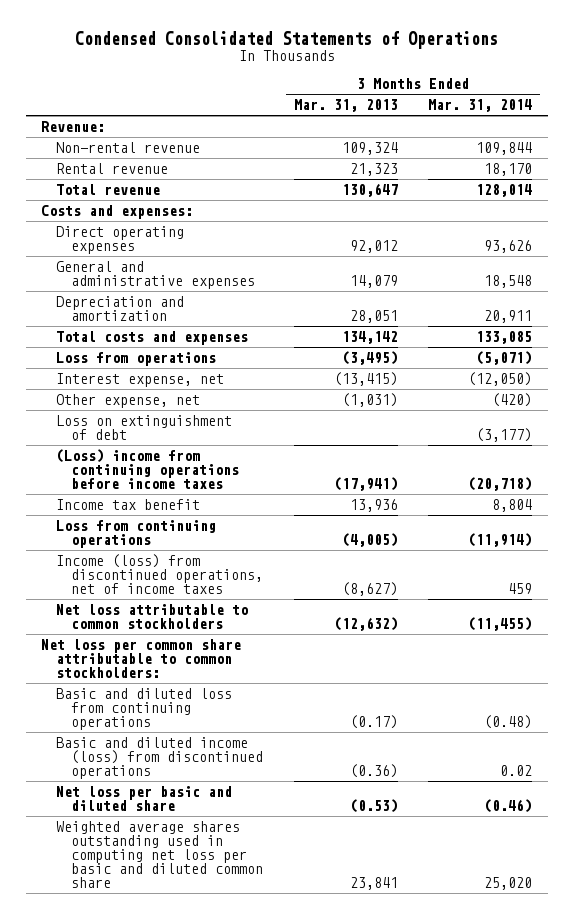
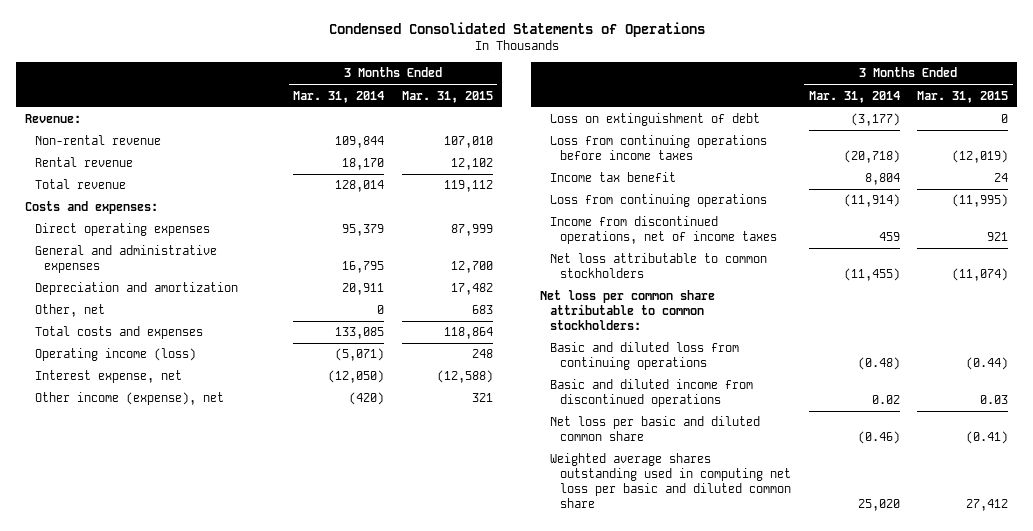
- | 3 Months Ended Mar. 31, 2013 | 3 Months Ended Mar. 31, 2014
+ | 3 Months Ended Mar. 31, 2014 | 3 Months Ended Mar. 31, 2015
- Direct operating expenses | 92,012 | 93,626
- General and administrative expenses | 14,079 | 18,548
+ Direct operating expenses | 95,379 | 87,999
+ General and administrative expenses | 16,795 | 12,700
+ Other, net | 0 | 683
- Loss from operations | (3,495) | (5,071)
+ Operating income (loss) | (5,071) | 248
- Other expense, net | (1,031) | (420)
+ Other income (expense), net | (420) | 321
- (Loss) income from continuing operations before income taxes | (17,941) | (20,718)
+ Loss from continuing operations before income taxes | (20,718) | (12,019)
- Income (loss) from discontinued operations, net of income taxes | (8,627) | 459
+ Income from discontinued operations, net of income taxes | 459 | 921
- Basic and diluted income (loss) from discontinued operations | (0.36) | 0.02
- Net loss per basic and diluted share | (0.53) | (0.46)
+ Basic and diluted income from discontinued operations | 0.02 | 0.03
+ Net loss per basic and diluted common share | (0.46) | (0.41)

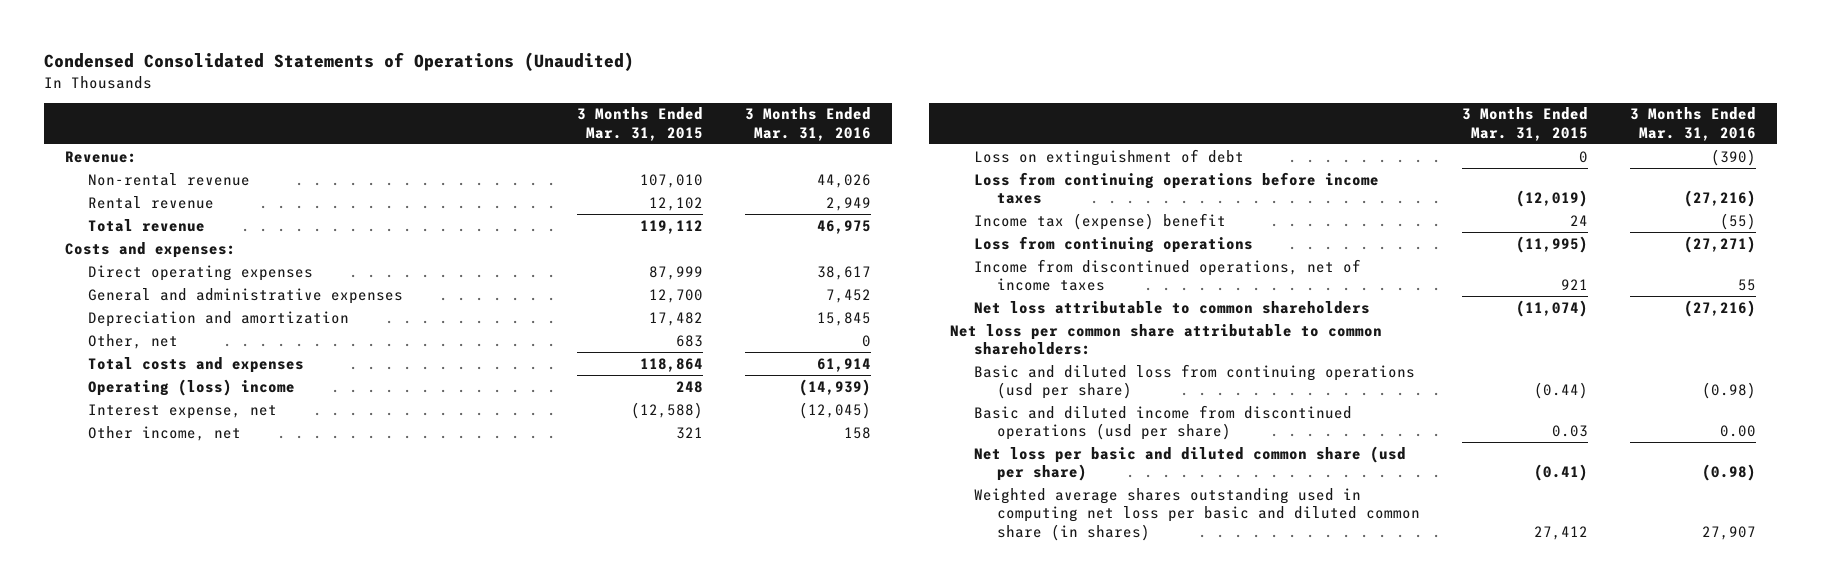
- Condensed Consolidated Statements of Operations
+ Condensed Consolidated Statements of Operations (Unaudited)
- | 3 Months Ended Mar. 31, 2014 | 3 Months Ended Mar. 31, 2015
+ | 3 Months Ended Mar. 31, 2015 | 3 Months Ended Mar. 31, 2016
- Operating income (loss) | (5,071) | 248
+ Operating (loss) income | 248 | (14,939)
- Other income (expense), net | (420) | 321
+ Other income, net | 321 | 158
- Income tax benefit | 8,804 | 24
+ Income tax (expense) benefit | 24 | (55)
- Net loss attributable to common stockholders | (11,455) | (11,074)
- Net loss per common share attributable to common stockholders:
- Basic and diluted loss from continuing operations | (0.48) | (0.44)
- Basic and diluted income from discontinued operations | 0.02 | 0.03
- Net loss per basic and diluted common share | (0.46) | (0.41)
- Weighted average shares outstanding used in computing net loss per basic and diluted common share | 25,020 | 27,412
+ Net loss attributable to common shareholders | (11,074) | (27,216)
+ Net loss per common share attributable to common shareholders:
+ Basic and diluted loss from continuing operations (usd per share) | (0.44) | (0.98)
+ Basic and diluted income from discontinued operations (usd per share) | 0.03 | 0.00
+ Net loss per basic and diluted common share (usd per share) | (0.41) | (0.98)
+ Weighted average shares outstanding used in computing net loss per basic and diluted common share (in shares) | 27,412 | 27,907

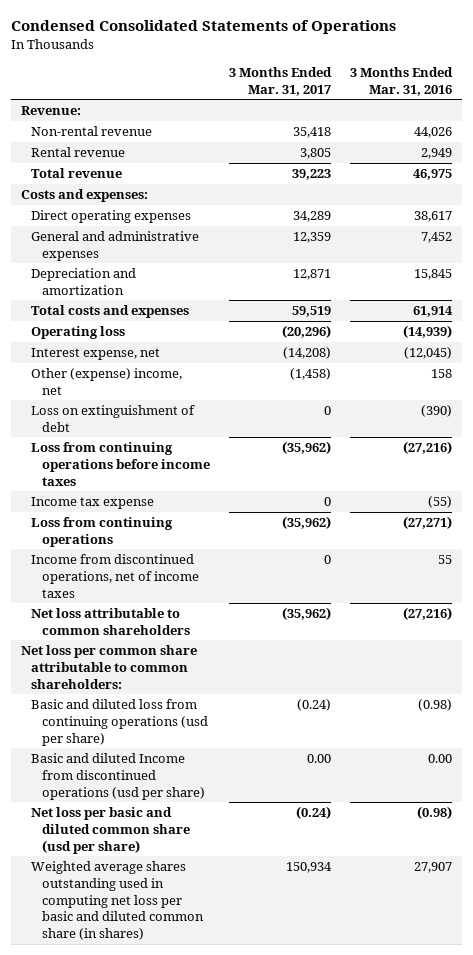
- Condensed Consolidated Statements of Operations (Unaudited)
+ Condensed Consolidated Statements of Operations
- | 3 Months Ended Mar. 31, 2015 | 3 Months Ended Mar. 31, 2016
+ | 3 Months Ended Mar. 31, 2017 | 3 Months Ended Mar. 31, 2016
- Other, net | 683 | 0
- Operating (loss) income | 248 | (14,939)
+ Operating loss | (20,296) | (14,939)
- Other income, net | 321 | 158
+ Other (expense) income, net | (1,458) | 158
- Income tax (expense) benefit | 24 | (55)
+ Income tax expense | 0 | (55)
- Basic and diluted income from discontinued operations (usd per share) | 0.03 | 0.00
+ Basic and diluted Income from discontinued operations (usd per share) | 0.00 | 0.00

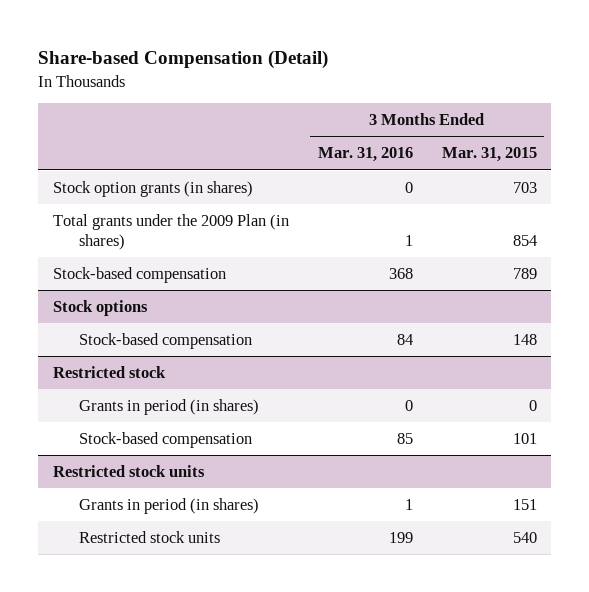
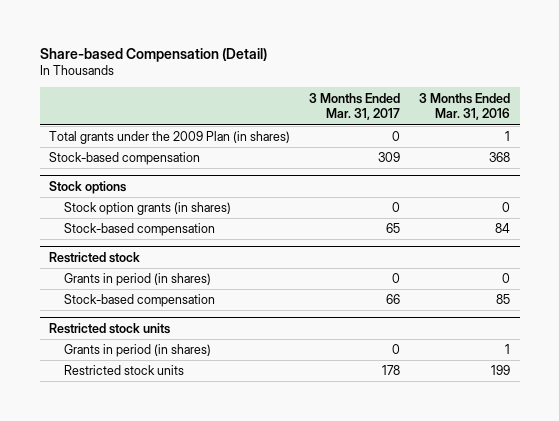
- | 3 Months Ended Mar. 31, 2016 | 3 Months Ended Mar. 31, 2015
+ | 3 Months Ended Mar. 31, 2017 | 3 Months Ended Mar. 31, 2016
- Stock option grants (in shares) | 0 | 703
@ Stock options
+ Stock option grants (in shares) | 0 | 0

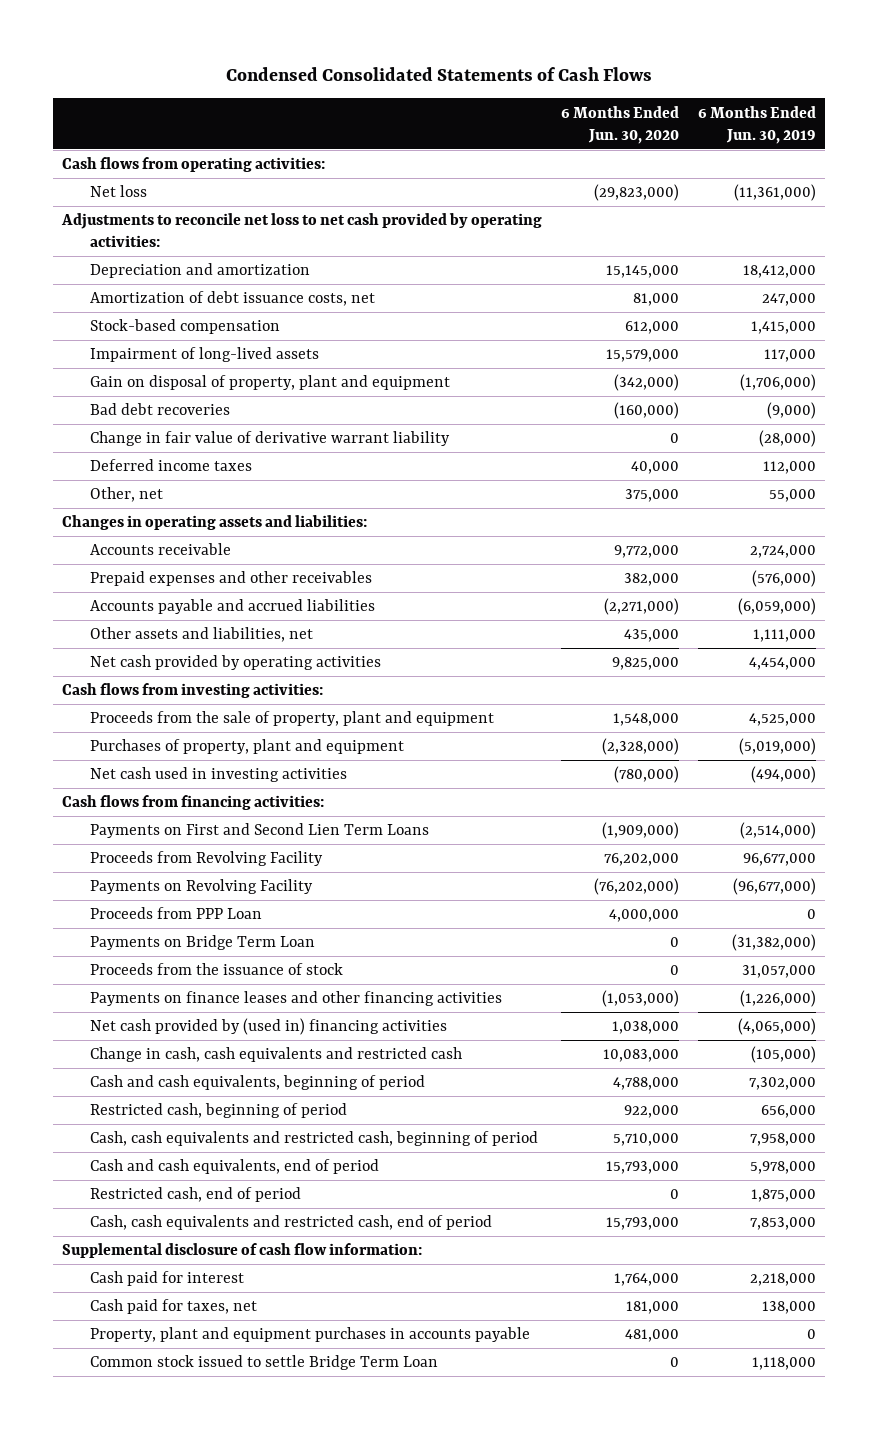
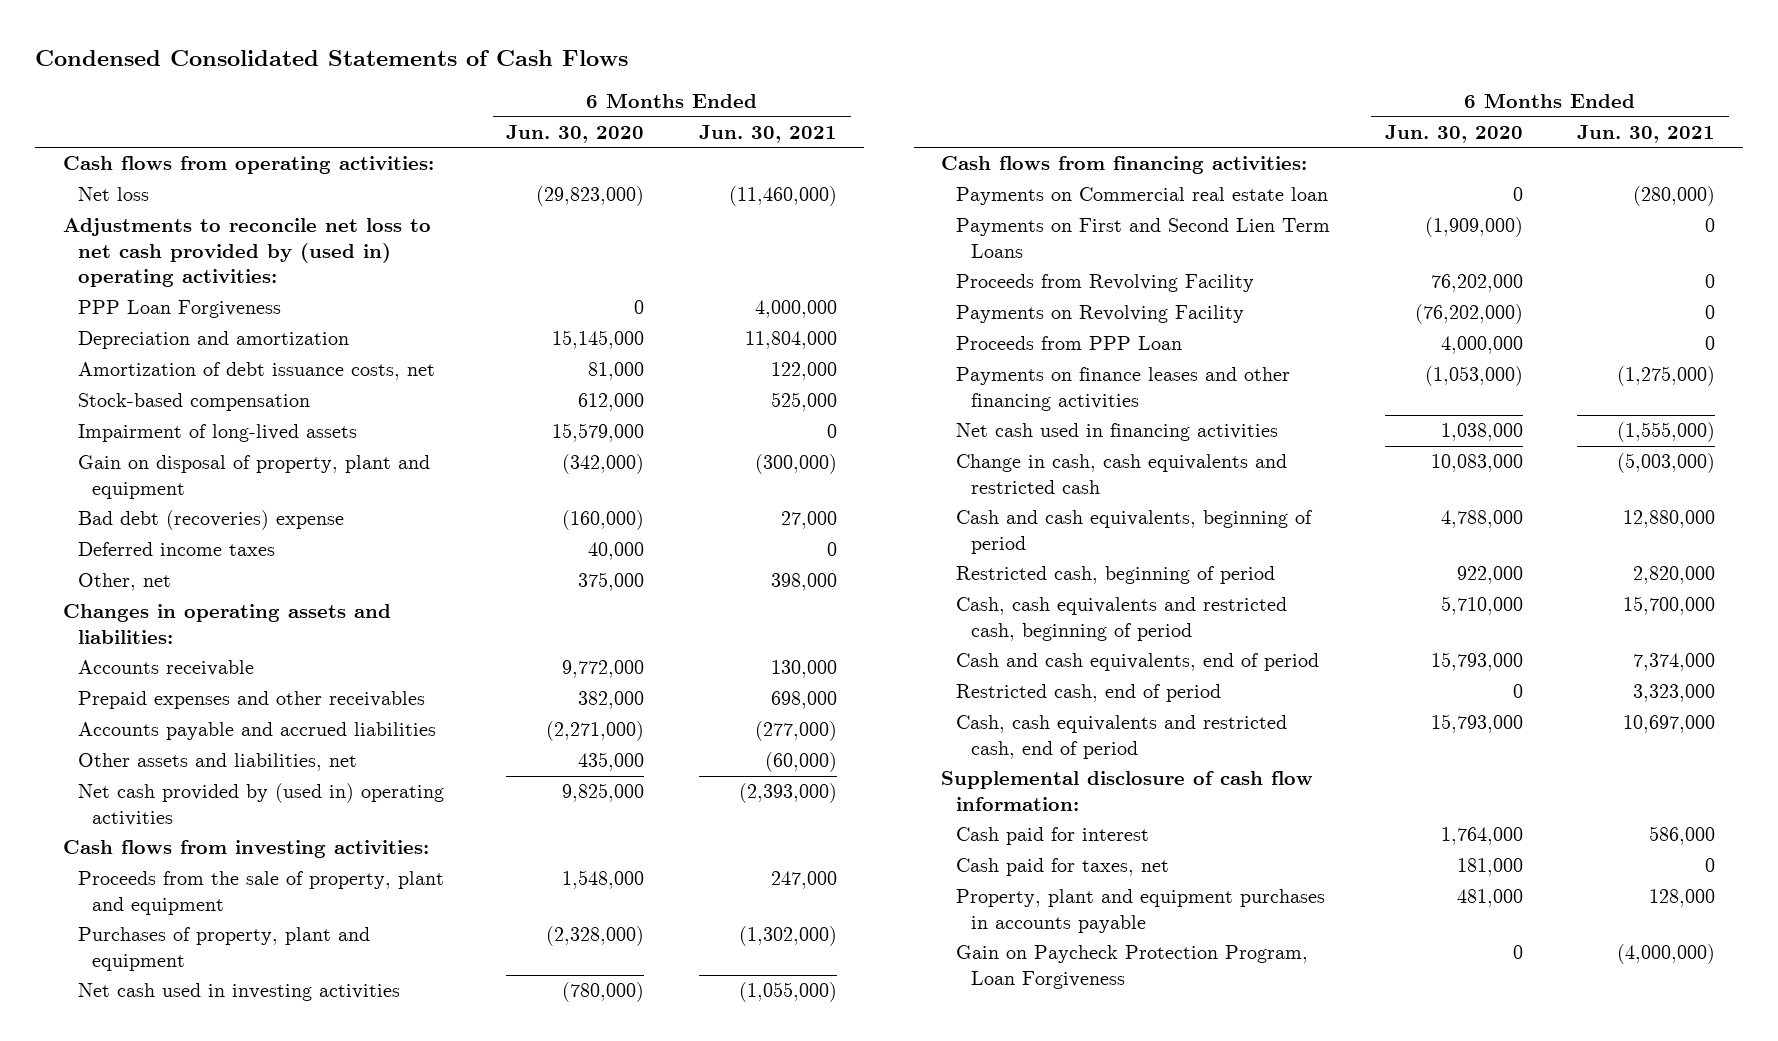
- | 6 Months Ended Jun. 30, 2020 | 6 Months Ended Jun. 30, 2019
+ | 6 Months Ended Jun. 30, 2020 | 6 Months Ended Jun. 30, 2021
- Adjustments to reconcile net loss to net cash provided by operating activities:
+ Adjustments to reconcile net loss to net cash provided by (used in) operating activities:
+ PPP Loan Forgiveness | 0 | 4,000,000
- Bad debt recoveries | (160,000) | (9,000)
- Change in fair value of derivative warrant liability | 0 | (28,000)
+ Bad debt (recoveries) expense | (160,000) | 27,000
- Net cash provided by operating activities | 9,825,000 | 4,454,000
+ Net cash provided by (used in) operating activities | 9,825,000 | (2,393,000)
+ Payments on Commercial real estate loan | 0 | (280,000)
- Payments on Bridge Term Loan | 0 | (31,382,000)
- Proceeds from the issuance of stock | 0 | 31,057,000
- Net cash provided by (used in) financing activities | 1,038,000 | (4,065,000)
+ Net cash used in financing activities | 1,038,000 | (1,555,000)
- Common stock issued to settle Bridge Term Loan | 0 | 1,118,000
+ Gain on Paycheck Protection Program, Loan Forgiveness | 0 | (4,000,000)

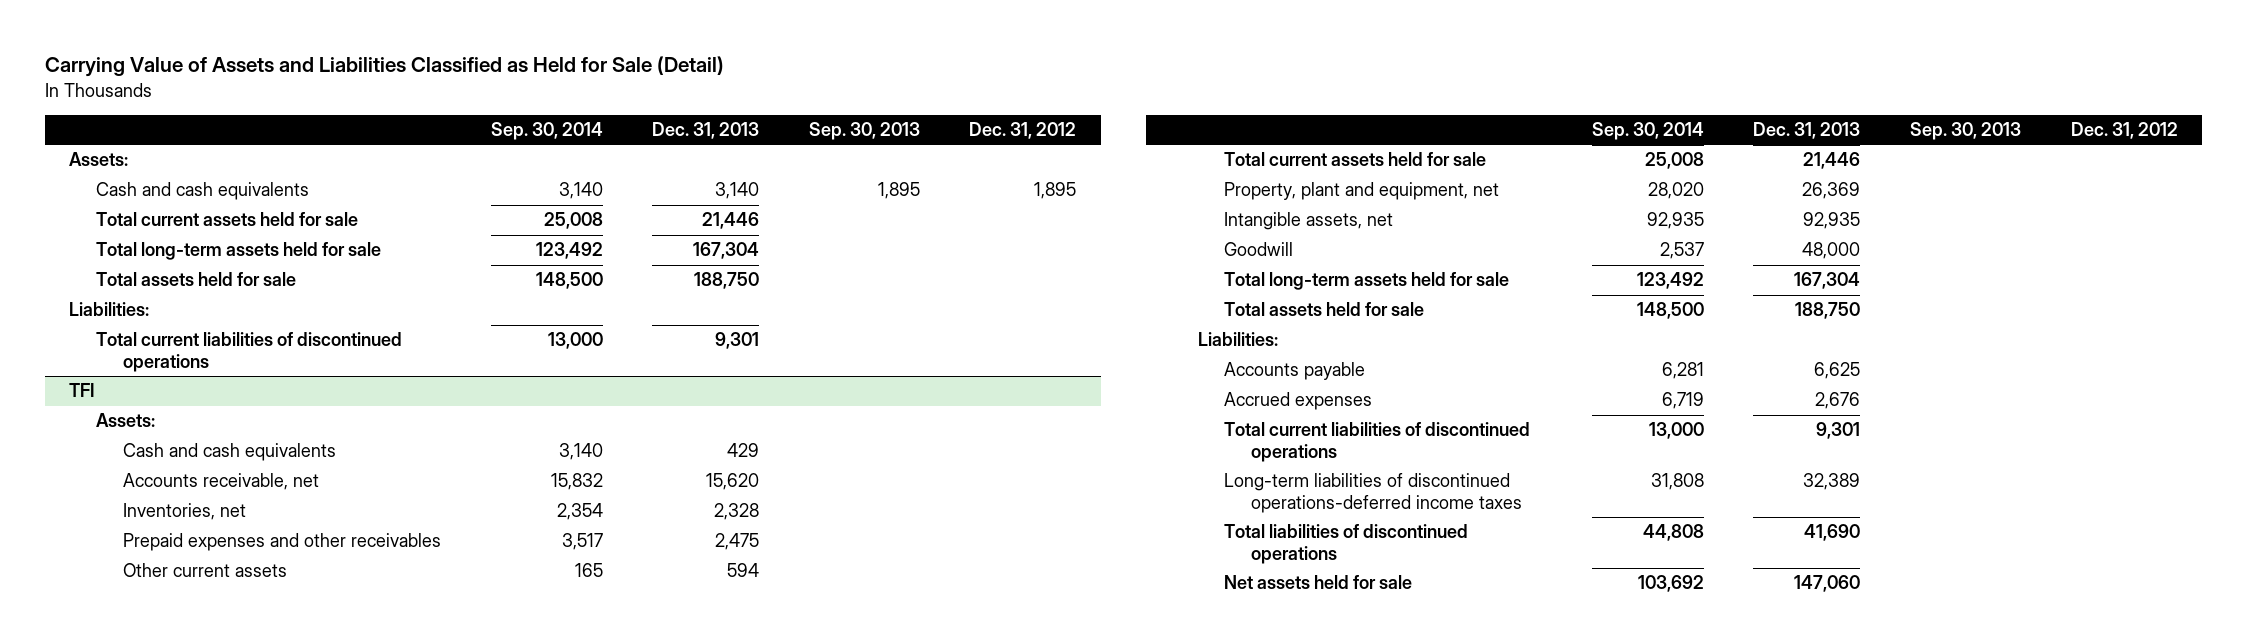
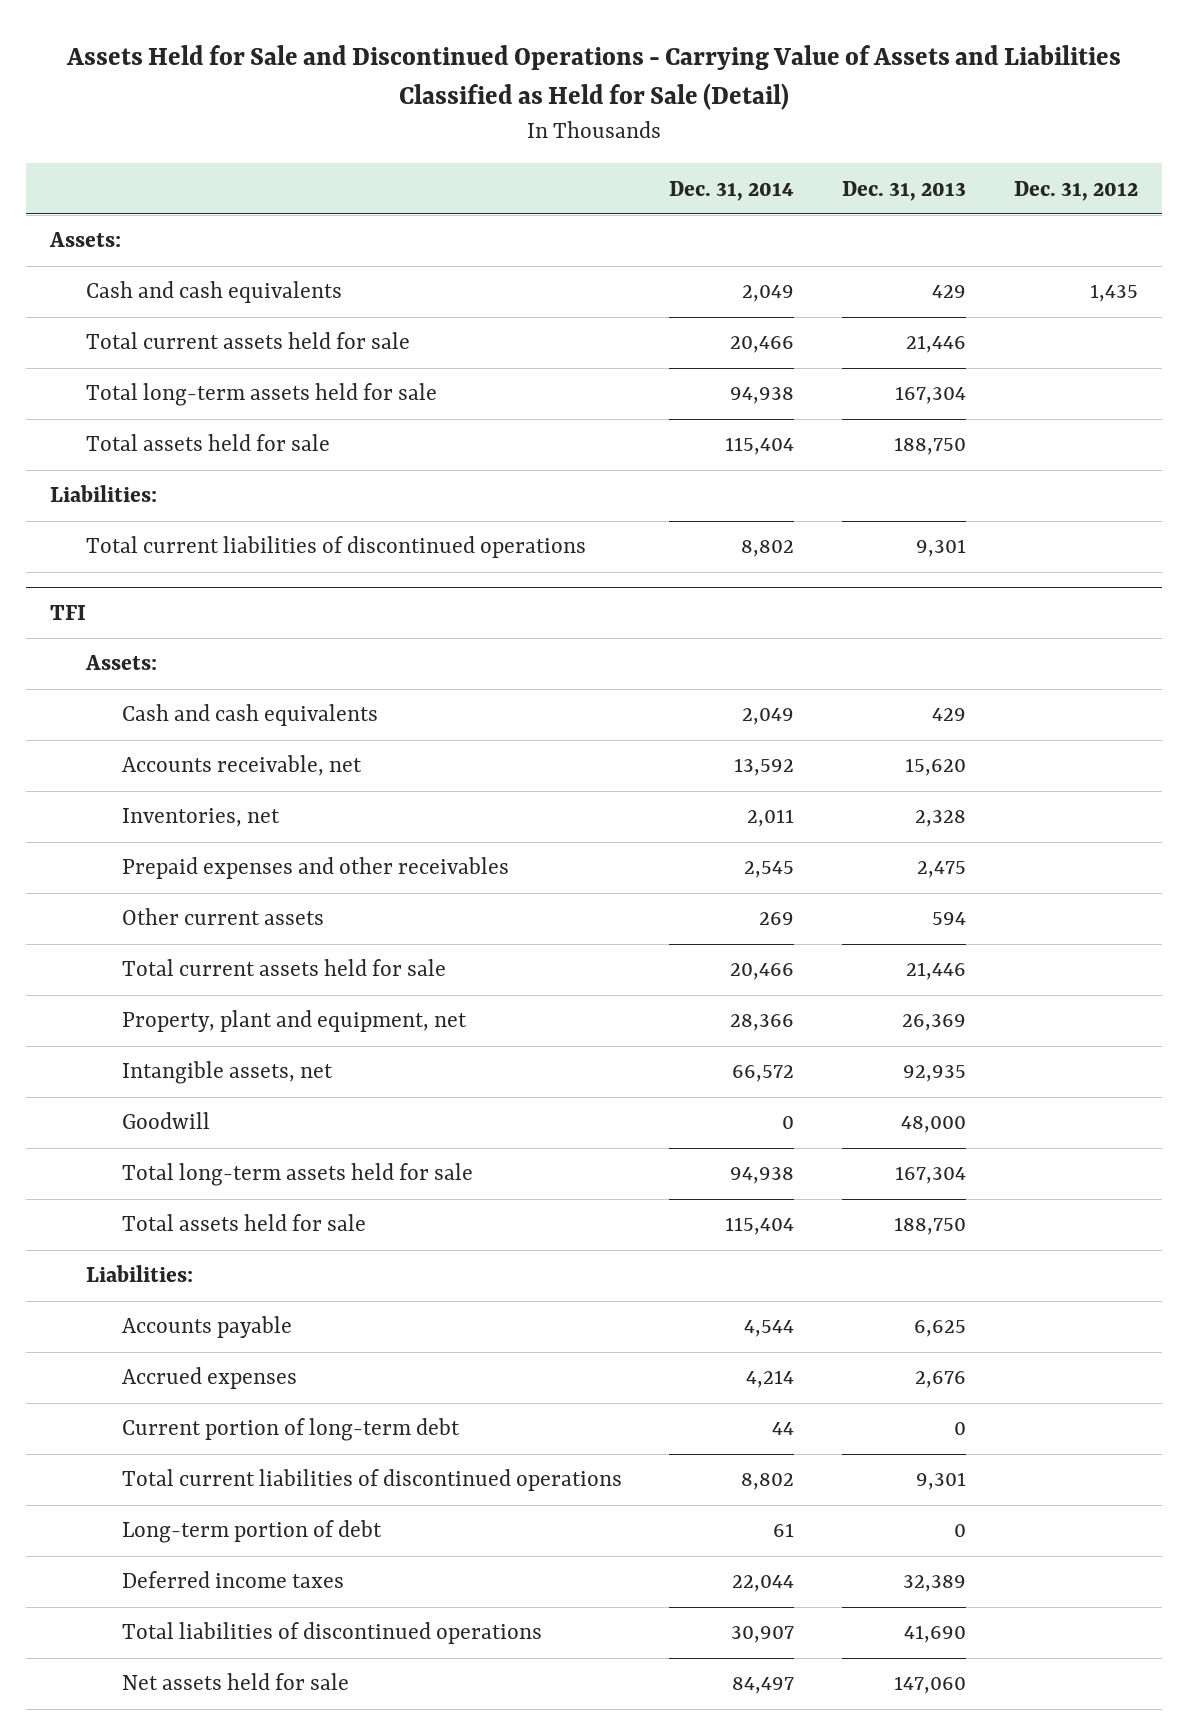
- Carrying Value of Assets and Liabilities Classified as Held for Sale (Detail)
+ Assets Held for Sale and Discontinued Operations - Carrying Value of Assets and Liabilities Classified as Held for Sale (Detail)
- | Sep. 30, 2014 | Dec. 31, 2013 | Sep. 30, 2013 | Dec. 31, 2012
+ | Dec. 31, 2014 | Dec. 31, 2013 | Dec. 31, 2012
- Cash and cash equivalents | 3,140 | 3,140 | 1,895 | 1,895
+ Cash and cash equivalents | 2,049 | 429 | 1,435
@ TFI
+ Current portion of long-term debt | 44 | 0 |
- Long-term liabilities of discontinued operations-deferred income taxes | 31,808 | 32,389 | |
+ Long-term portion of debt | 61 | 0 |
+ Deferred income taxes | 22,044 | 32,389 |

